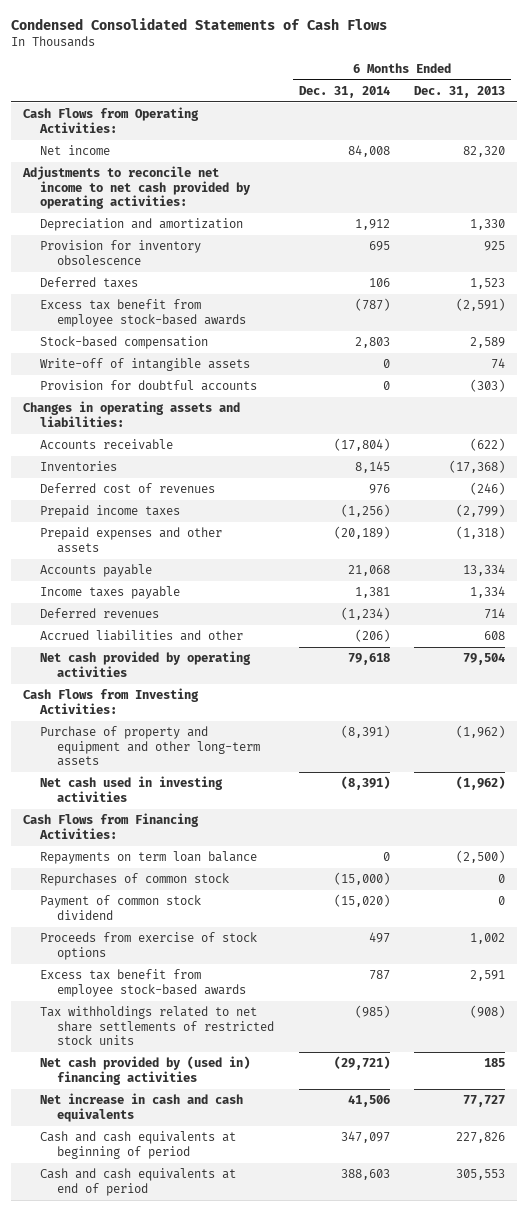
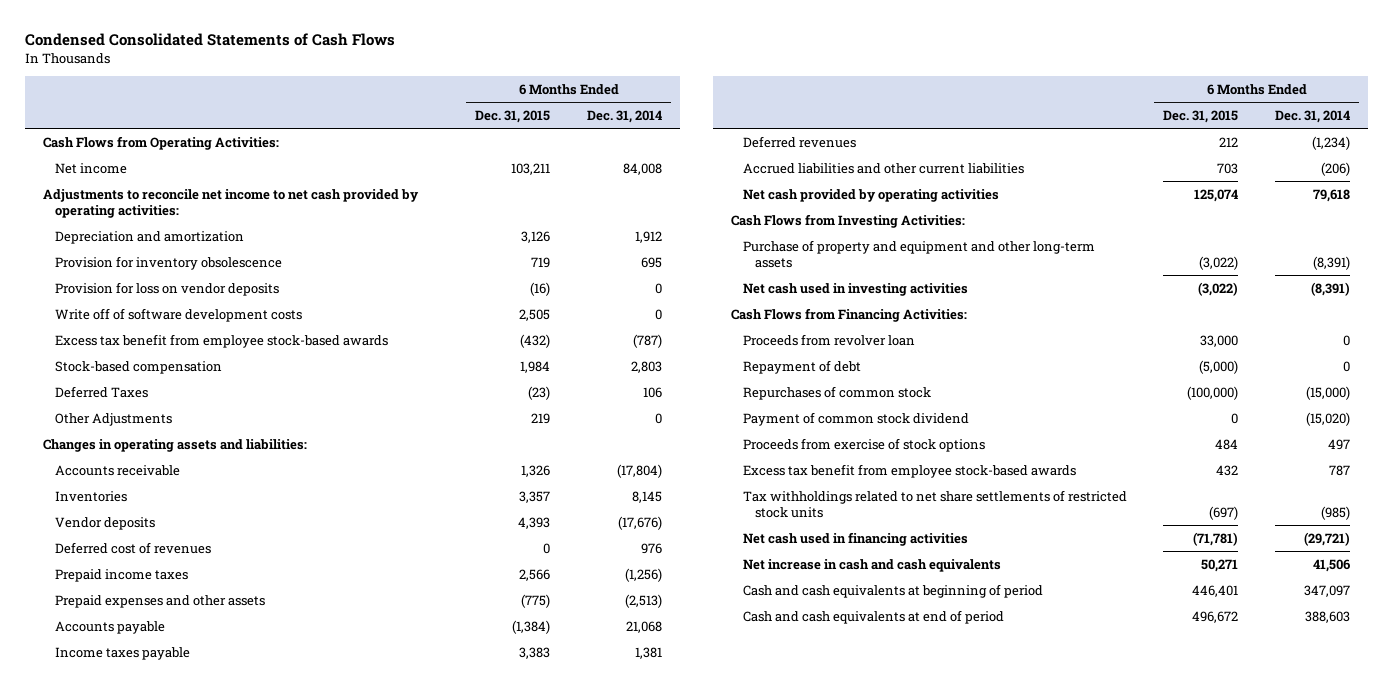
- | 6 Months Ended Dec. 31, 2014 | 6 Months Ended Dec. 31, 2013
+ | 6 Months Ended Dec. 31, 2015 | 6 Months Ended Dec. 31, 2014
- Deferred taxes | 106 | 1,523
+ Provision for loss on vendor deposits | (16) | 0
+ Write off of software development costs | 2,505 | 0
- Write-off of intangible assets | 0 | 74
- Provision for doubtful accounts | 0 | (303)
+ Deferred Taxes | (23) | 106
+ Other Adjustments | 219 | 0
+ Vendor deposits | 4,393 | (17,676)
- Prepaid expenses and other assets | (20,189) | (1,318)
+ Prepaid expenses and other assets | (775) | (2,513)
- Accrued liabilities and other | (206) | 608
+ Accrued liabilities and other current liabilities | 703 | (206)
- Repayments on term loan balance | 0 | (2,500)
+ Proceeds from revolver loan | 33,000 | 0
+ Repayment of debt | (5,000) | 0
- Net cash provided by (used in) financing activities | (29,721) | 185
+ Net cash used in financing activities | (71,781) | (29,721)

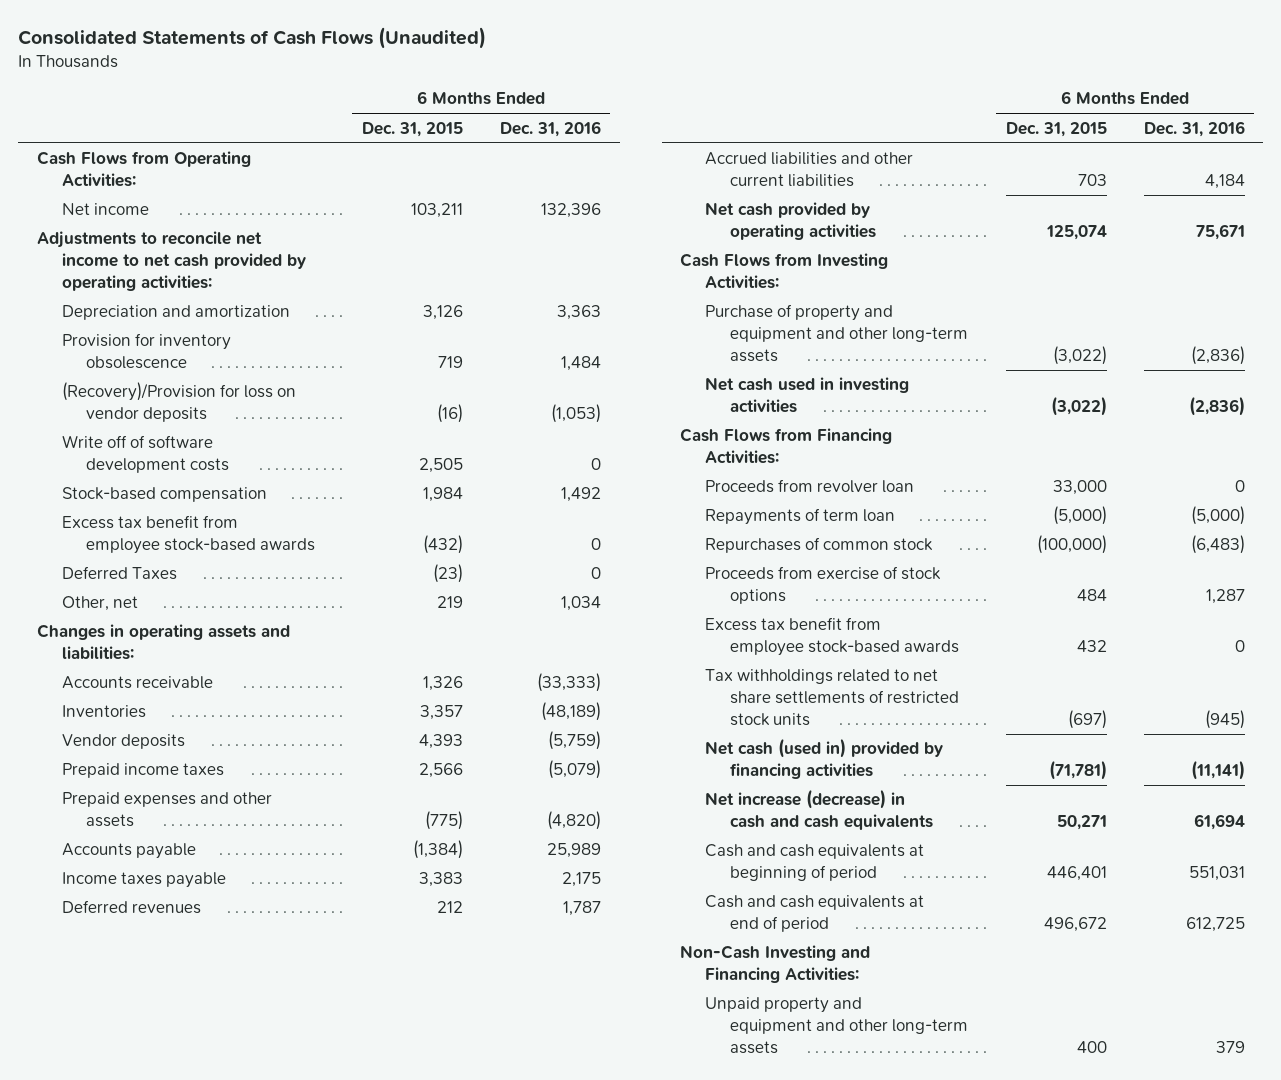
- Condensed Consolidated Statements of Cash Flows
+ Consolidated Statements of Cash Flows (Unaudited)
- | 6 Months Ended Dec. 31, 2015 | 6 Months Ended Dec. 31, 2014
+ | 6 Months Ended Dec. 31, 2015 | 6 Months Ended Dec. 31, 2016
- Provision for loss on vendor deposits | (16) | 0
+ (Recovery)/Provision for loss on vendor deposits | (16) | (1,053)
moved down: Excess tax benefit from employee stock-based awards | (432) | 0
- Other Adjustments | 219 | 0
+ Other, net | 219 | 1,034
- Deferred cost of revenues | 0 | 976
- Repayment of debt | (5,000) | 0
+ Repayments of term loan | (5,000) | (5,000)
- Payment of common stock dividend | 0 | (15,020)
- Net cash used in financing activities | (71,781) | (29,721)
- Net increase in cash and cash equivalents | 50,271 | 41,506
+ Net cash (used in) provided by financing activities | (71,781) | (11,141)
+ Net increase (decrease) in cash and cash equivalents | 50,271 | 61,694
+ Non-Cash Investing and Financing Activities:
+ Unpaid property and equipment and other long-term assets | 400 | 379

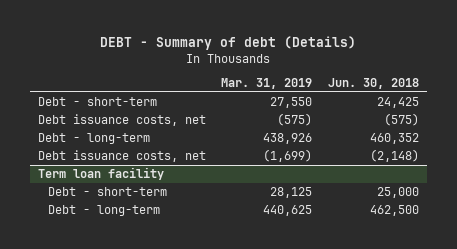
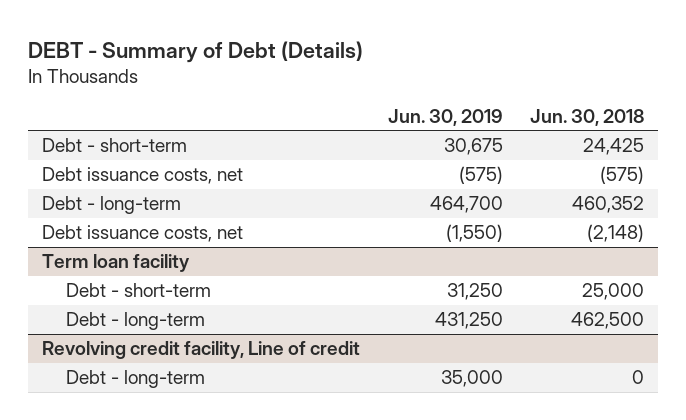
- DEBT - Summary of debt (Details)
+ DEBT - Summary of Debt (Details)
- | Mar. 31, 2019 | Jun. 30, 2018
+ | Jun. 30, 2019 | Jun. 30, 2018
+ Revolving credit facility, Line of credit
+ Debt - long-term | 35,000 | 0

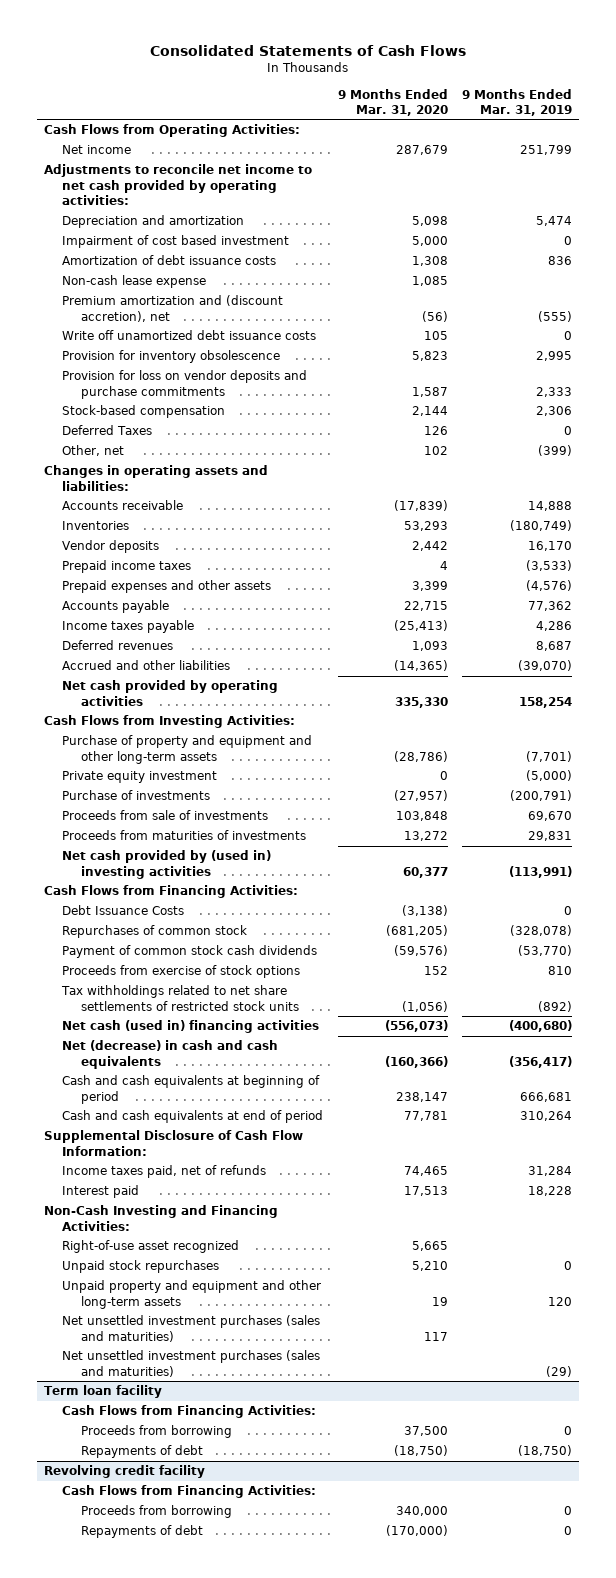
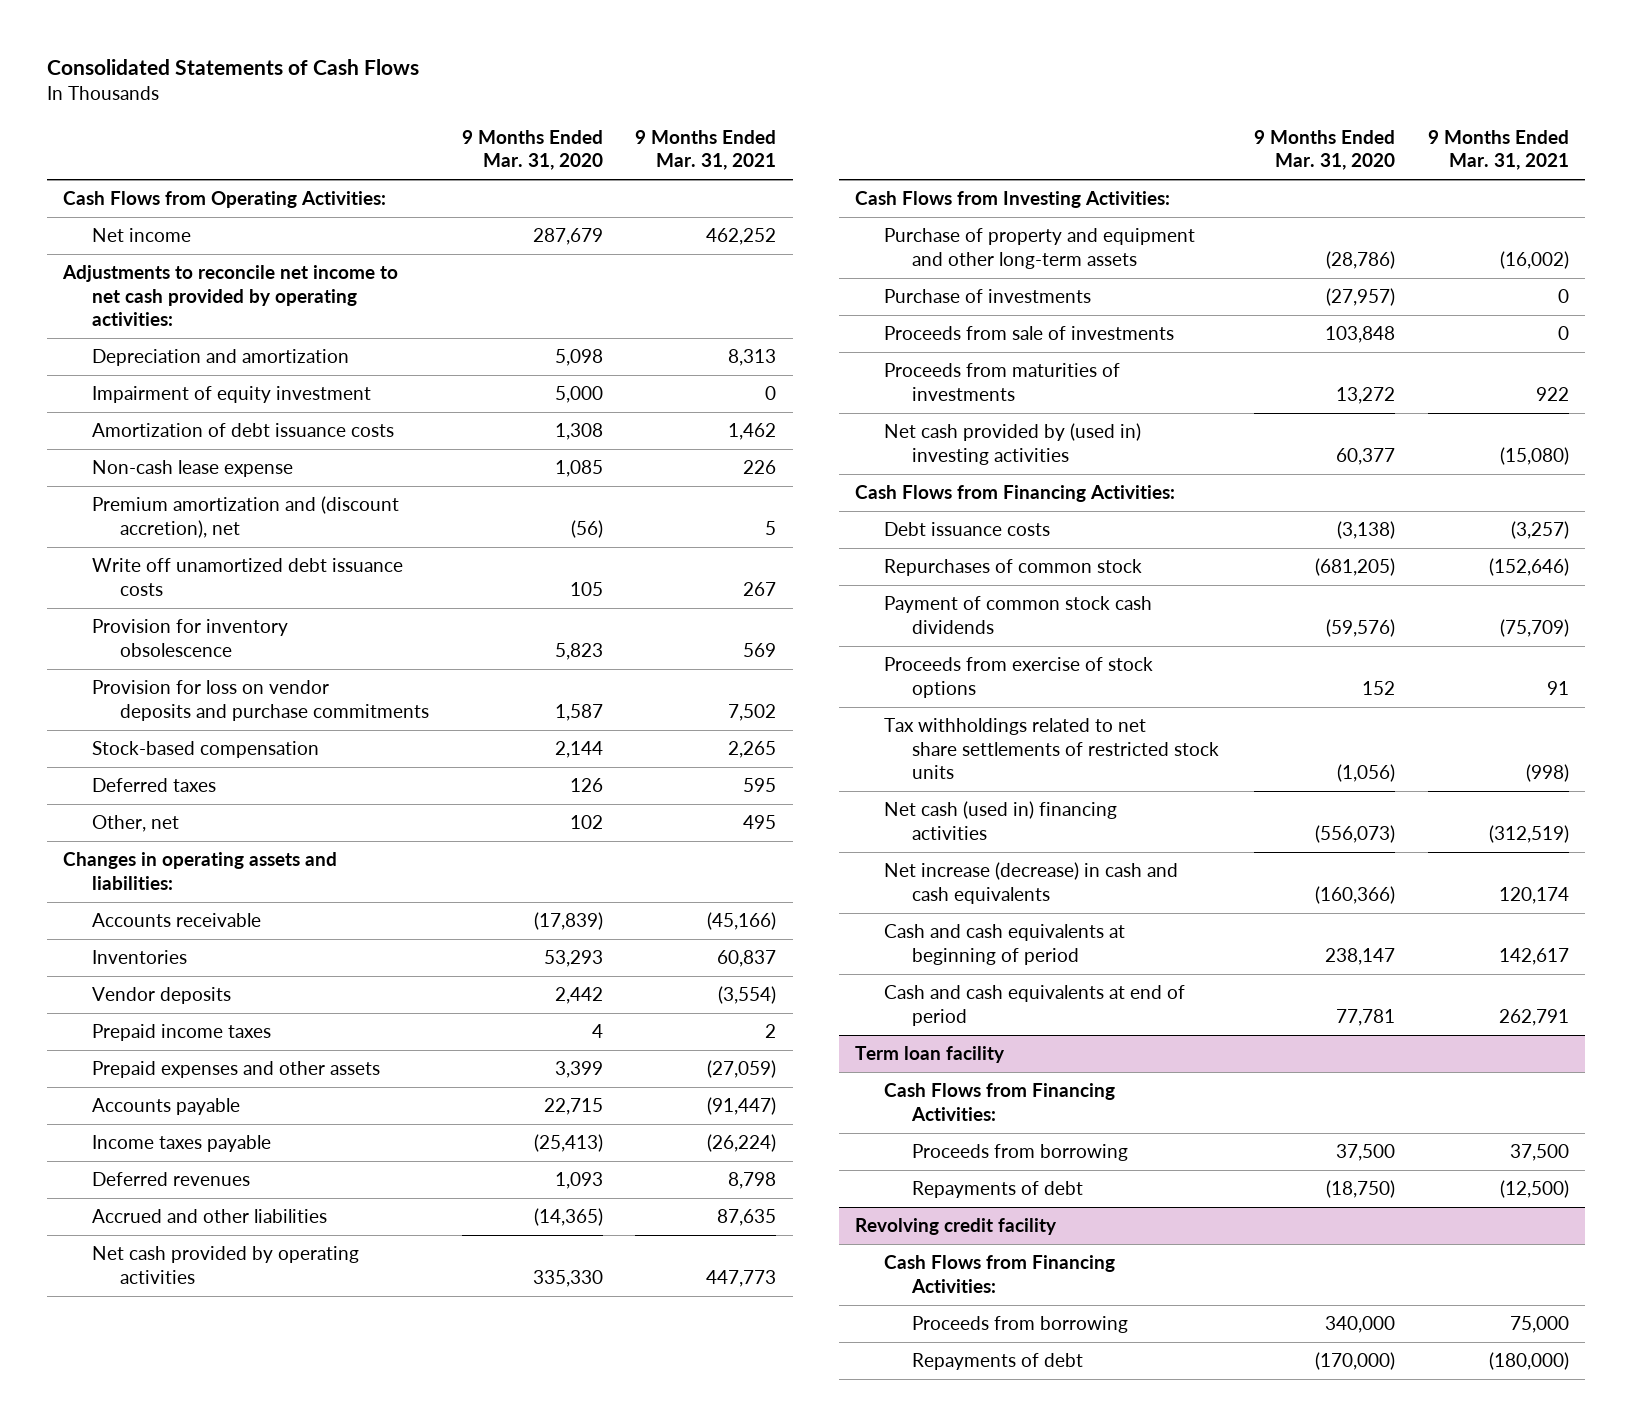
- | 9 Months Ended Mar. 31, 2020 | 9 Months Ended Mar. 31, 2019
+ | 9 Months Ended Mar. 31, 2020 | 9 Months Ended Mar. 31, 2021
- Impairment of cost based investment | 5,000 | 0
+ Impairment of equity investment | 5,000 | 0
- Deferred Taxes | 126 | 0
+ Deferred taxes | 126 | 595
- Private equity investment | 0 | (5,000)
- Debt Issuance Costs | (3,138) | 0
+ Debt issuance costs | (3,138) | (3,257)
- Net (decrease) in cash and cash equivalents | (160,366) | (356,417)
+ Net increase (decrease) in cash and cash equivalents | (160,366) | 120,174
- Supplemental Disclosure of Cash Flow Information:
- Income taxes paid, net of refunds | 74,465 | 31,284
- Interest paid | 17,513 | 18,228
- Non-Cash Investing and Financing Activities:
- Right-of-use asset recognized | 5,665 |
- Unpaid stock repurchases | 5,210 | 0
- Unpaid property and equipment and other long-term assets | 19 | 120
- Net unsettled investment purchases (sales and maturities) | 117 |
- Net unsettled investment purchases (sales and maturities) | | (29)

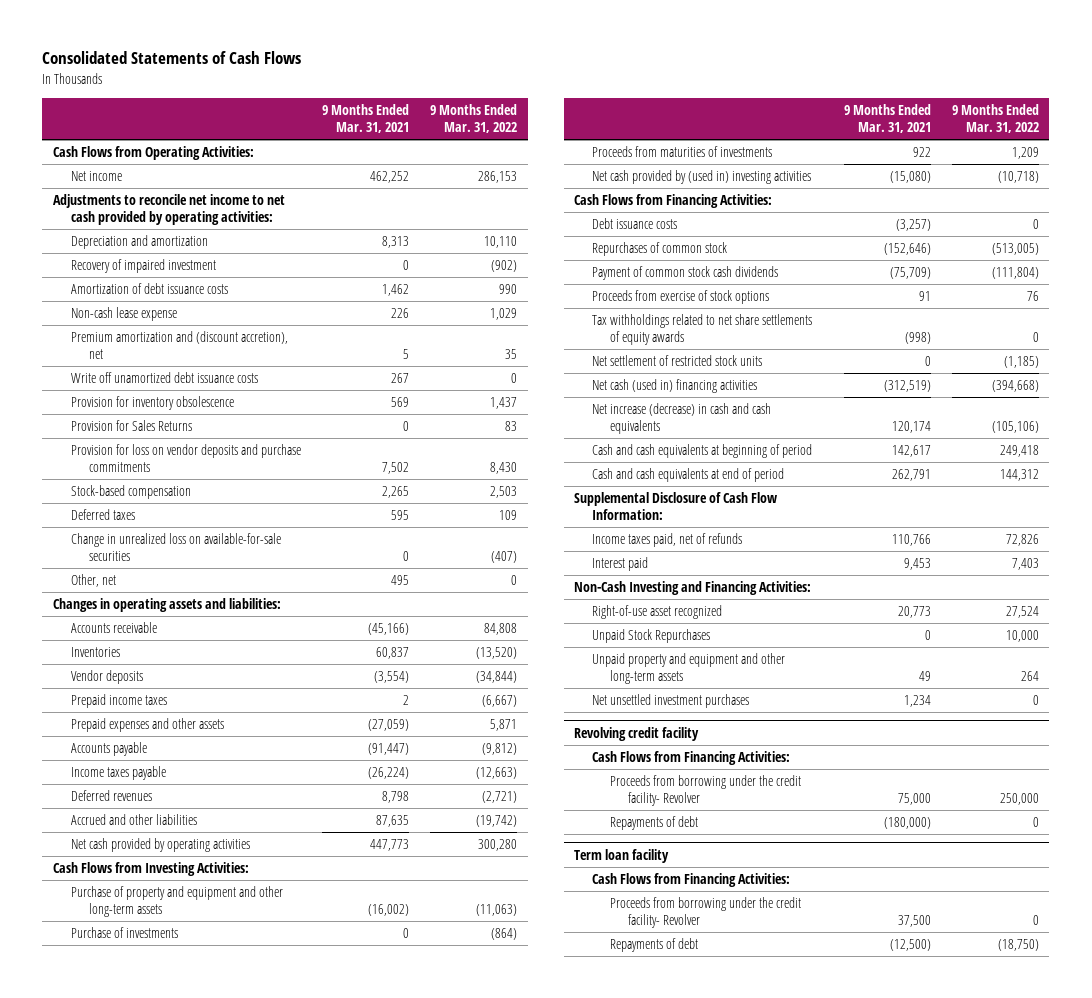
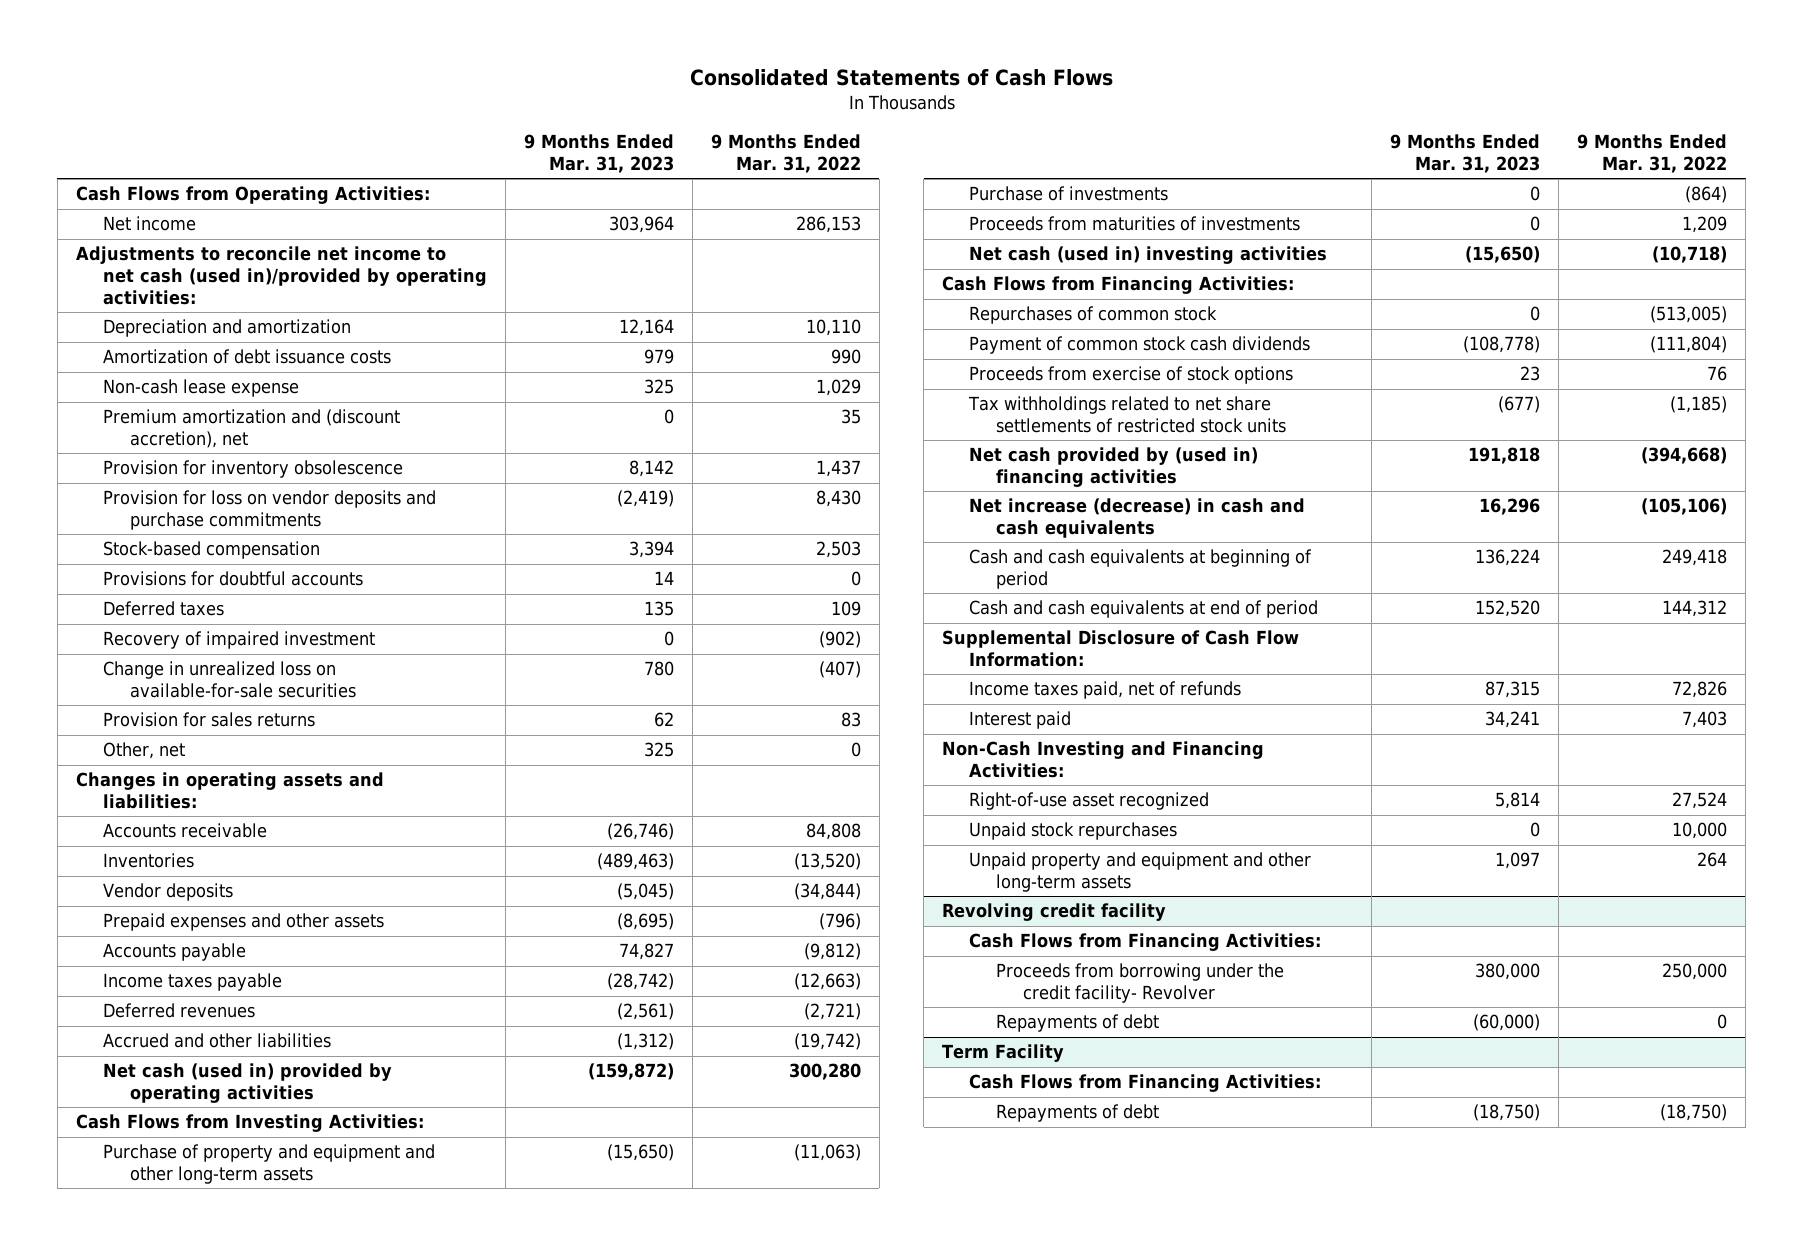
- | 9 Months Ended Mar. 31, 2021 | 9 Months Ended Mar. 31, 2022
+ | 9 Months Ended Mar. 31, 2023 | 9 Months Ended Mar. 31, 2022
- Adjustments to reconcile net income to net cash provided by operating activities:
+ Adjustments to reconcile net income to net cash (used in)/provided by operating activities:
- Write off unamortized debt issuance costs | 267 | 0
- Provision for Sales Returns | 0 | 83
+ Provisions for doubtful accounts | 14 | 0
moved down: Recovery of impaired investment | 0 | (902)
+ Provision for sales returns | 62 | 83
- Prepaid income taxes | 2 | (6,667)
- Prepaid expenses and other assets | (27,059) | 5,871
+ Prepaid expenses and other assets | (8,695) | (796)
- Net cash provided by operating activities | 447,773 | 300,280
+ Net cash (used in) provided by operating activities | (159,872) | 300,280
- Net cash provided by (used in) investing activities | (15,080) | (10,718)
+ Net cash (used in) investing activities | (15,650) | (10,718)
- Debt issuance costs | (3,257) | 0
- Tax withholdings related to net share settlements of equity awards | (998) | 0
- Net settlement of restricted stock units | 0 | (1,185)
- Net cash (used in) financing activities | (312,519) | (394,668)
+ Tax withholdings related to net share settlements of restricted stock units | (677) | (1,185)
+ Net cash provided by (used in) financing activities | 191,818 | (394,668)
- Unpaid Stock Repurchases | 0 | 10,000
+ Unpaid stock repurchases | 0 | 10,000
- Net unsettled investment purchases | 1,234 | 0
- Term loan facility
+ Term Facility
- Proceeds from borrowing under the credit facility- Revolver | 37,500 | 0

